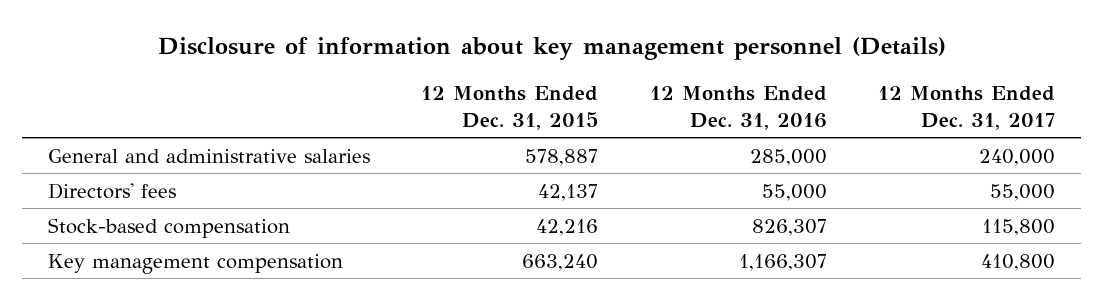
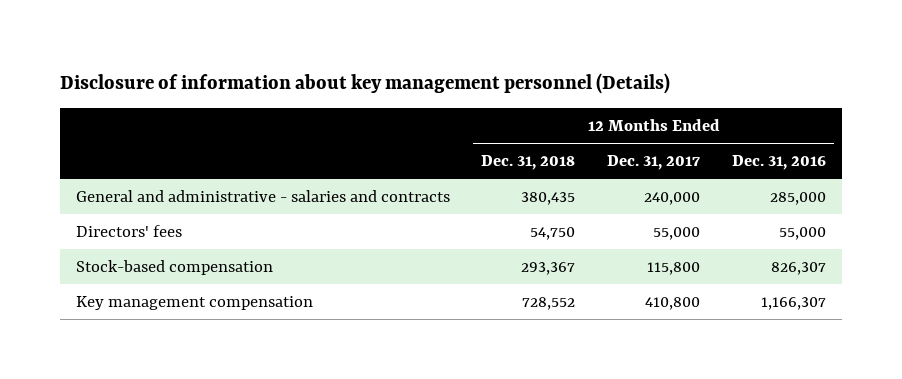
- | 12 Months Ended Dec. 31, 2015 | 12 Months Ended Dec. 31, 2016 | 12 Months Ended Dec. 31, 2017
+ | 12 Months Ended Dec. 31, 2018 | 12 Months Ended Dec. 31, 2017 | 12 Months Ended Dec. 31, 2016
- General and administrative salaries | 578,887 | 285,000 | 240,000
+ General and administrative - salaries and contracts | 380,435 | 240,000 | 285,000

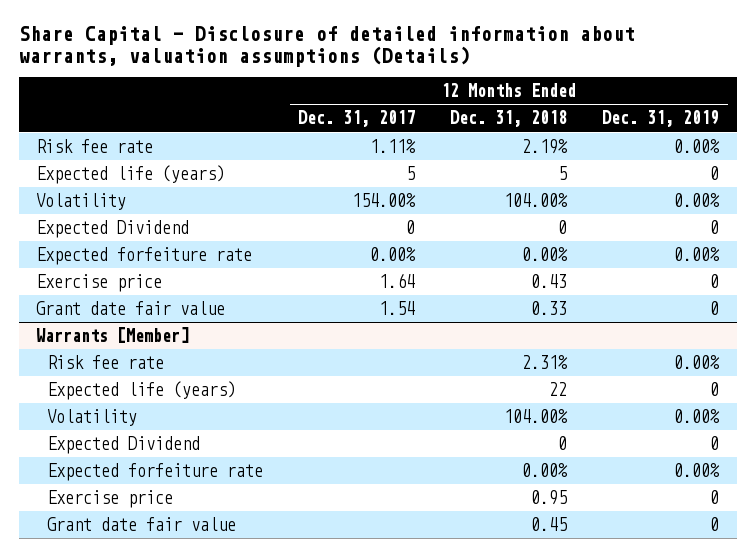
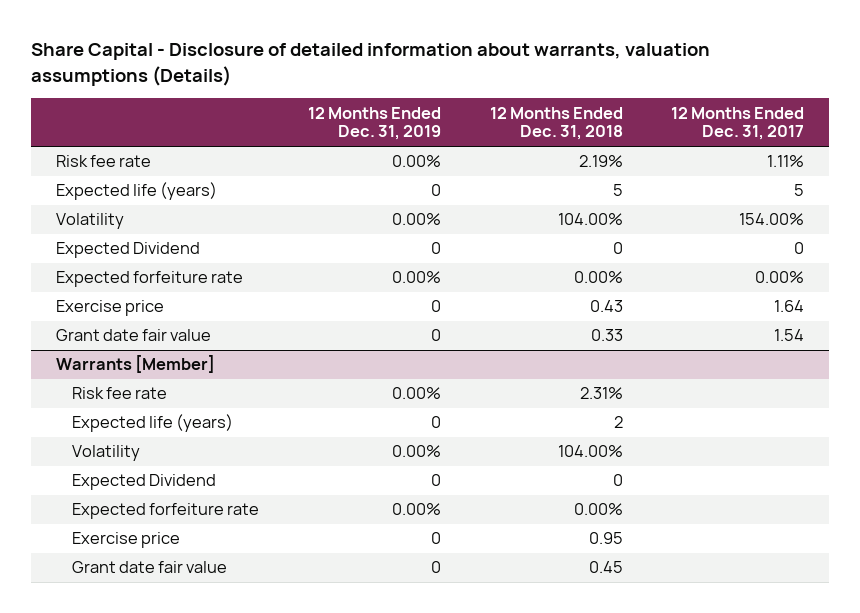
- | 12 Months Ended Dec. 31, 2017 | 12 Months Ended Dec. 31, 2018 | 12 Months Ended Dec. 31, 2019
+ | 12 Months Ended Dec. 31, 2019 | 12 Months Ended Dec. 31, 2018 | 12 Months Ended Dec. 31, 2017
@ Warrants [Member]
- Expected life (years) | | 22 | 0
+ Expected life (years) | 0 | 2 |

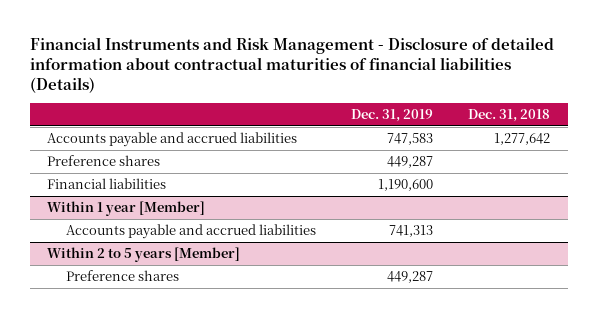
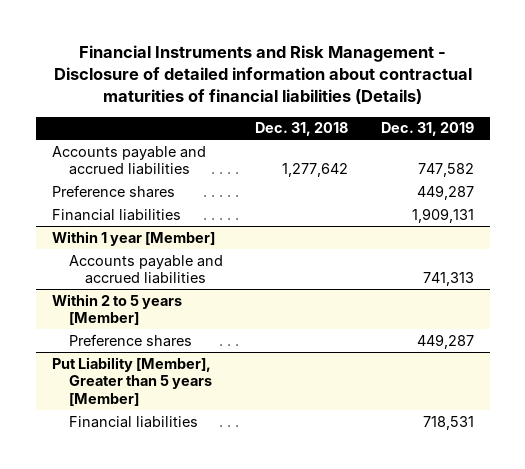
- | Dec. 31, 2019 | Dec. 31, 2018
+ | Dec. 31, 2018 | Dec. 31, 2019
- Accounts payable and accrued liabilities | 747,583 | 1,277,642
+ Accounts payable and accrued liabilities | 1,277,642 | 747,582
- Financial liabilities | 1,190,600 |
+ Financial liabilities | | 1,909,131
+ Put Liability [Member], Greater than 5 years [Member]
+ Financial liabilities | | 718,531

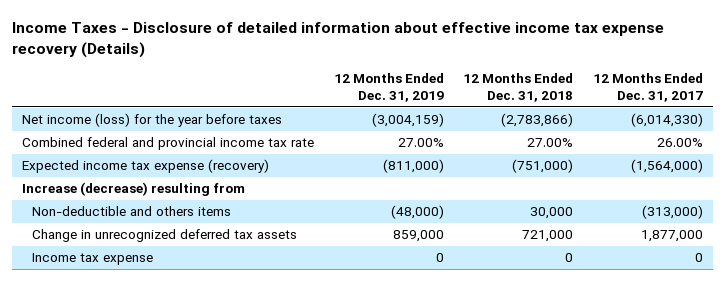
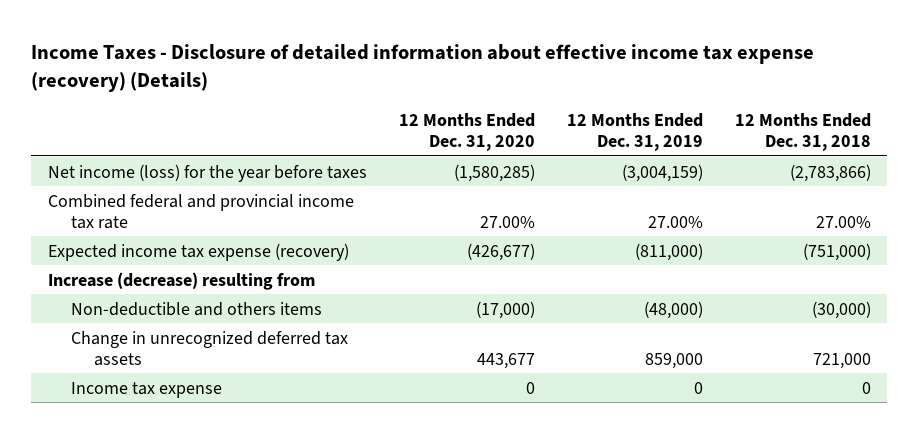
- Income Taxes - Disclosure of detailed information about effective income tax expense recovery (Details)
+ Income Taxes - Disclosure of detailed information about effective income tax expense (recovery) (Details)
- | 12 Months Ended Dec. 31, 2019 | 12 Months Ended Dec. 31, 2018 | 12 Months Ended Dec. 31, 2017
+ | 12 Months Ended Dec. 31, 2020 | 12 Months Ended Dec. 31, 2019 | 12 Months Ended Dec. 31, 2018
- Non-deductible and others items | (48,000) | 30,000 | (313,000)
+ Non-deductible and others items | (17,000) | (48,000) | (30,000)

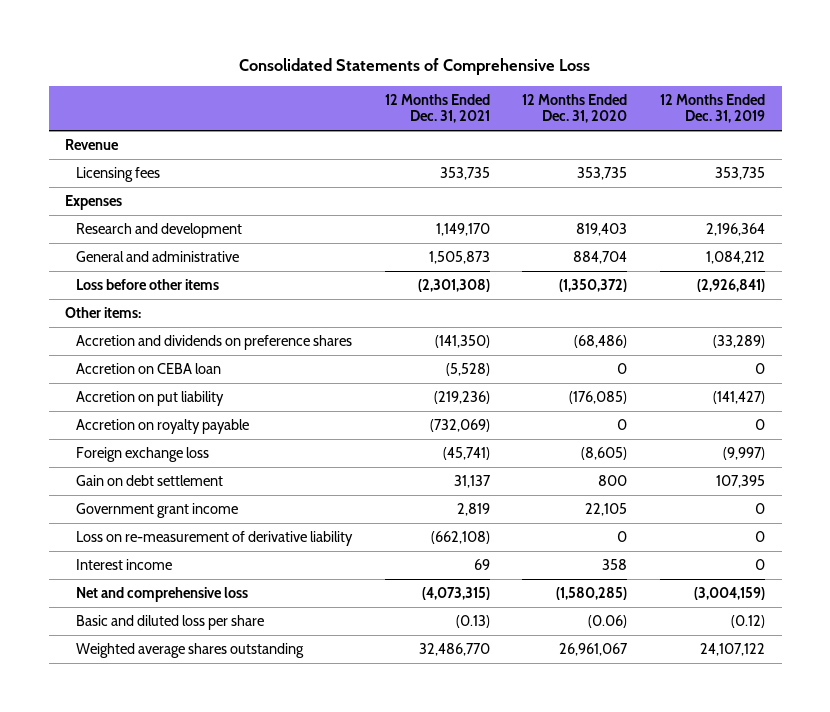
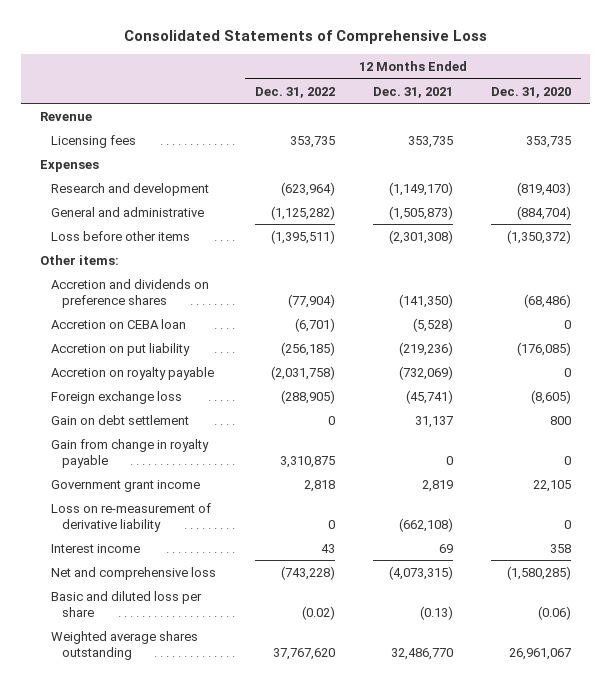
- | 12 Months Ended Dec. 31, 2021 | 12 Months Ended Dec. 31, 2020 | 12 Months Ended Dec. 31, 2019
+ | 12 Months Ended Dec. 31, 2022 | 12 Months Ended Dec. 31, 2021 | 12 Months Ended Dec. 31, 2020
- Research and development | 1,149,170 | 819,403 | 2,196,364
- General and administrative | 1,505,873 | 884,704 | 1,084,212
+ Research and development | (623,964) | (1,149,170) | (819,403)
+ General and administrative | (1,125,282) | (1,505,873) | (884,704)
+ Gain from change in royalty payable | 3,310,875 | 0 | 0

